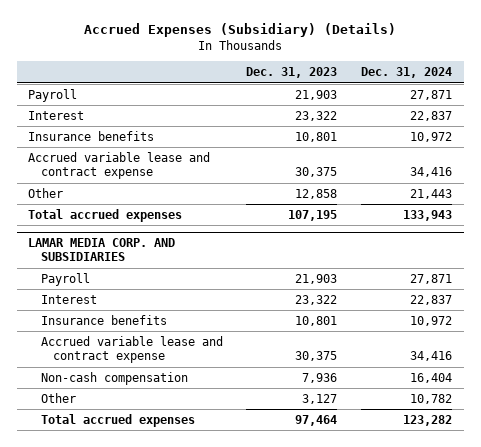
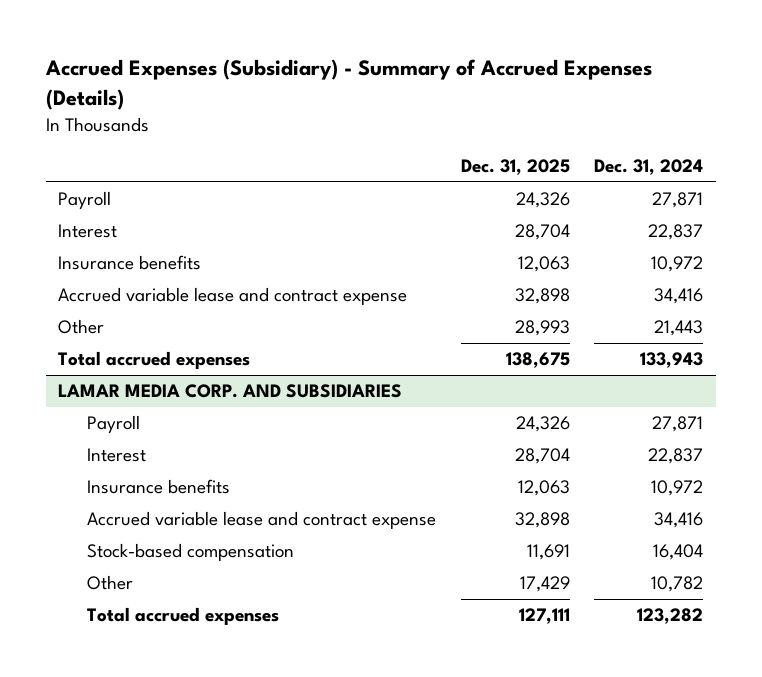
- Accrued Expenses (Subsidiary) (Details)
+ Accrued Expenses (Subsidiary) - Summary of Accrued Expenses (Details)
- | Dec. 31, 2023 | Dec. 31, 2024
+ | Dec. 31, 2025 | Dec. 31, 2024
@ LAMAR MEDIA CORP. AND SUBSIDIARIES
- Non-cash compensation | 7,936 | 16,404
+ Stock-based compensation | 11,691 | 16,404

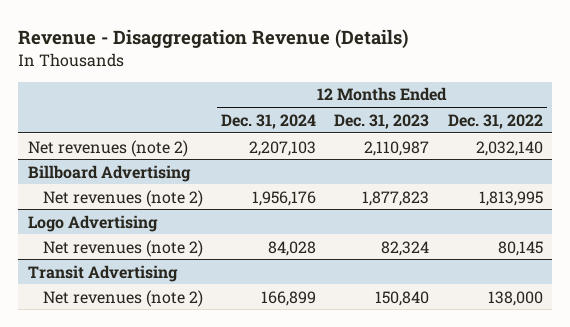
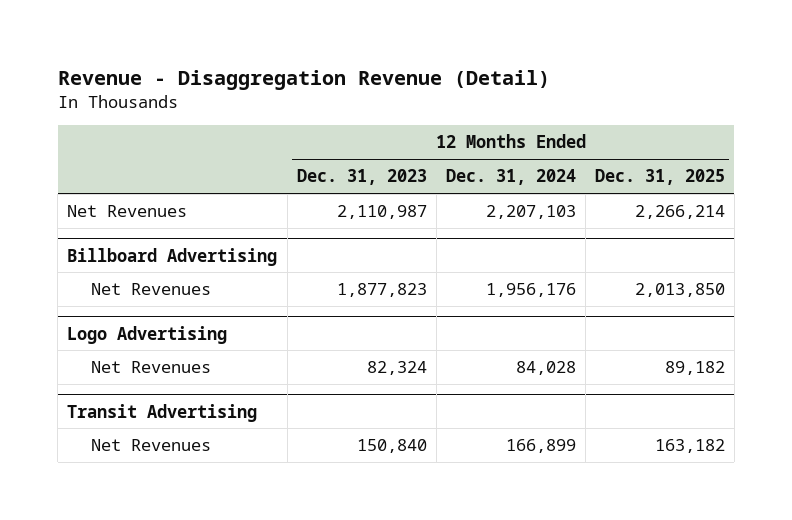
- Revenue - Disaggregation Revenue (Details)
+ Revenue - Disaggregation Revenue (Detail)
- | 12 Months Ended Dec. 31, 2024 | 12 Months Ended Dec. 31, 2023 | 12 Months Ended Dec. 31, 2022
+ | 12 Months Ended Dec. 31, 2023 | 12 Months Ended Dec. 31, 2024 | 12 Months Ended Dec. 31, 2025
- Net revenues (note 2) | 2,207,103 | 2,110,987 | 2,032,140
+ Net Revenues | 2,110,987 | 2,207,103 | 2,266,214
@ Billboard Advertising
- Net revenues (note 2) | 1,956,176 | 1,877,823 | 1,813,995
+ Net Revenues | 1,877,823 | 1,956,176 | 2,013,850
@ Logo Advertising
- Net revenues (note 2) | 84,028 | 82,324 | 80,145
+ Net Revenues | 82,324 | 84,028 | 89,182
@ Transit Advertising
- Net revenues (note 2) | 166,899 | 150,840 | 138,000
+ Net Revenues | 150,840 | 166,899 | 163,182

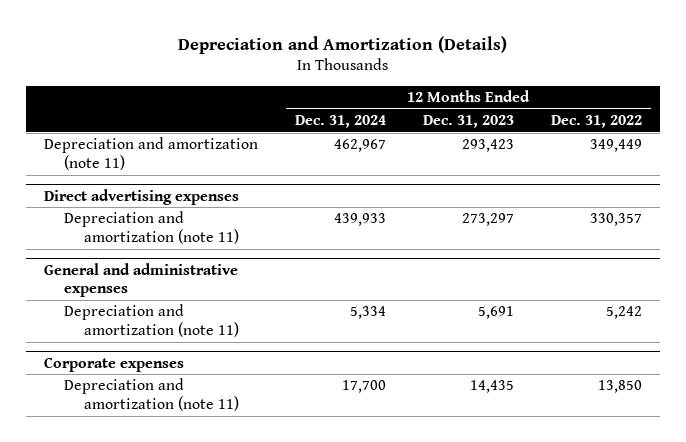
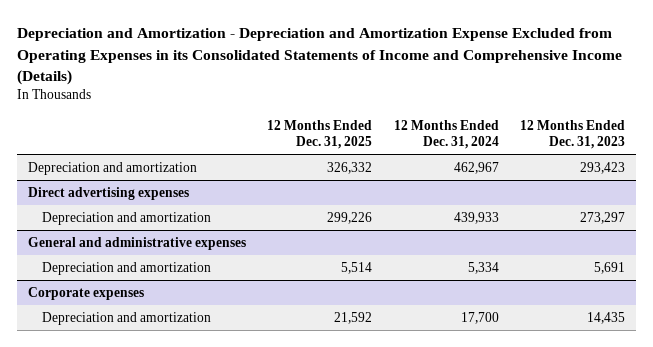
- Depreciation and Amortization (Details)
+ Depreciation and Amortization - Depreciation and Amortization Expense Excluded from Operating Expenses in its Consolidated Statements of Income and Comprehensive Income (Details)
- | 12 Months Ended Dec. 31, 2024 | 12 Months Ended Dec. 31, 2023 | 12 Months Ended Dec. 31, 2022
+ | 12 Months Ended Dec. 31, 2025 | 12 Months Ended Dec. 31, 2024 | 12 Months Ended Dec. 31, 2023
- Depreciation and amortization (note 11) | 462,967 | 293,423 | 349,449
+ Depreciation and amortization | 326,332 | 462,967 | 293,423
@ Direct advertising expenses
- Depreciation and amortization (note 11) | 439,933 | 273,297 | 330,357
+ Depreciation and amortization | 299,226 | 439,933 | 273,297
@ General and administrative expenses
- Depreciation and amortization (note 11) | 5,334 | 5,691 | 5,242
+ Depreciation and amortization | 5,514 | 5,334 | 5,691
@ Corporate expenses
- Depreciation and amortization (note 11) | 17,700 | 14,435 | 13,850
+ Depreciation and amortization | 21,592 | 17,700 | 14,435

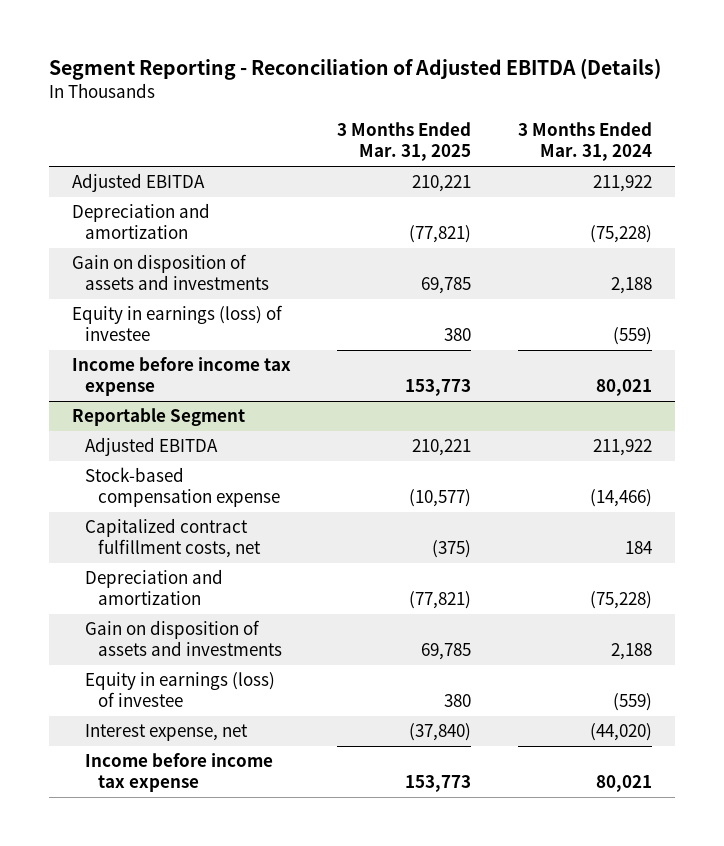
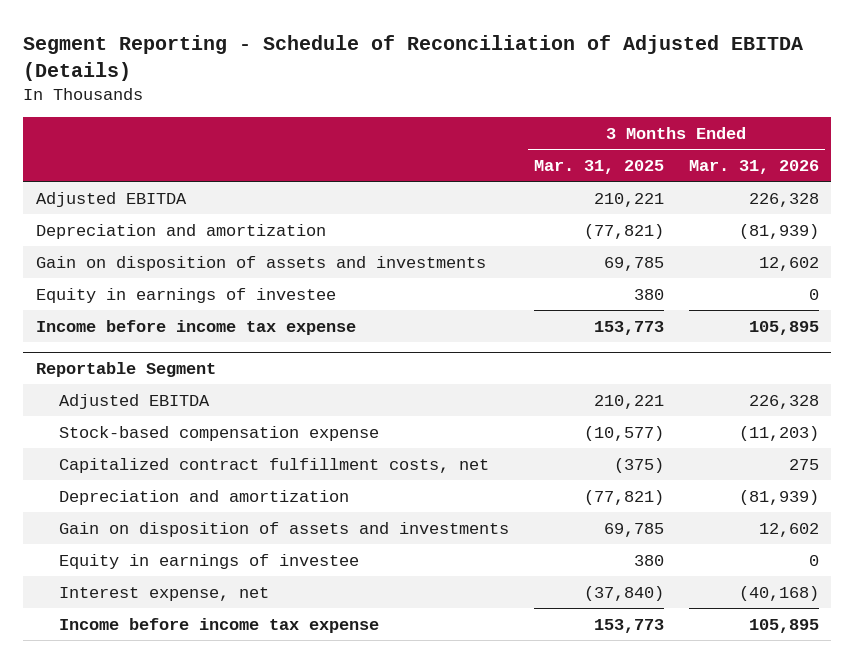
- Segment Reporting - Reconciliation of Adjusted EBITDA (Details)
+ Segment Reporting - Schedule of Reconciliation of Adjusted EBITDA (Details)
- | 3 Months Ended Mar. 31, 2025 | 3 Months Ended Mar. 31, 2024
+ | 3 Months Ended Mar. 31, 2025 | 3 Months Ended Mar. 31, 2026
- Equity in earnings (loss) of investee | 380 | (559)
+ Equity in earnings of investee | 380 | 0
@ Reportable Segment
- Equity in earnings (loss) of investee | 380 | (559)
+ Equity in earnings of investee | 380 | 0

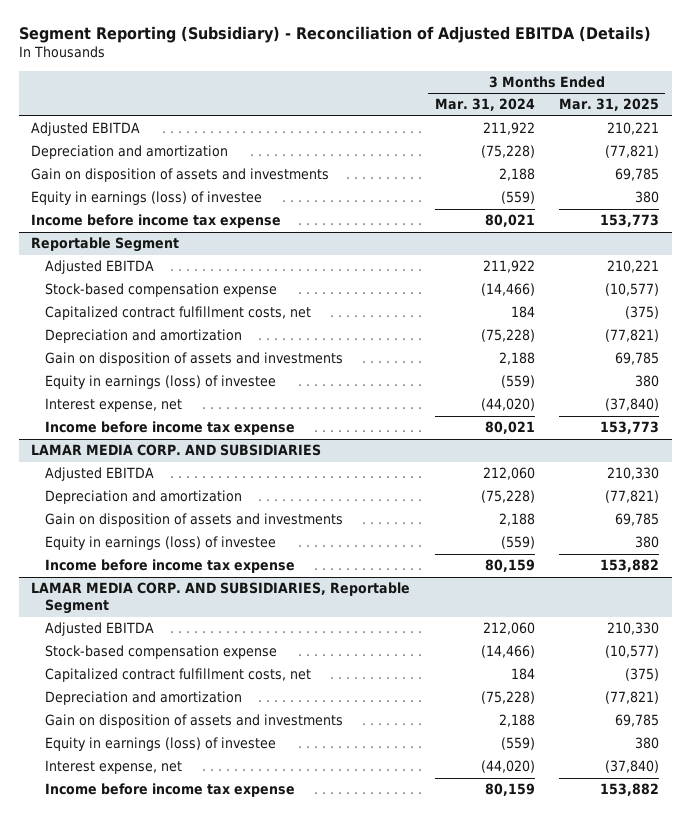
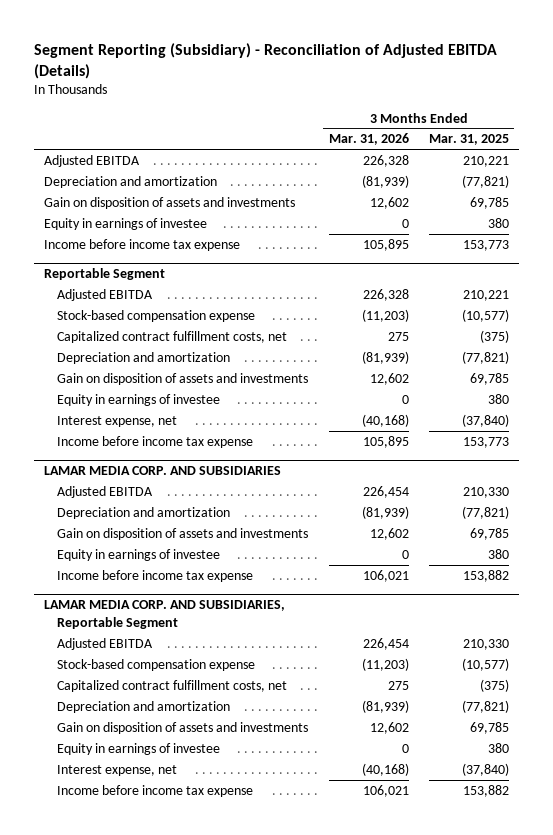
- | 3 Months Ended Mar. 31, 2024 | 3 Months Ended Mar. 31, 2025
+ | 3 Months Ended Mar. 31, 2026 | 3 Months Ended Mar. 31, 2025
- Equity in earnings (loss) of investee | (559) | 380
+ Equity in earnings of investee | 0 | 380
@ Reportable Segment
- Equity in earnings (loss) of investee | (559) | 380
+ Equity in earnings of investee | 0 | 380
@ LAMAR MEDIA CORP. AND SUBSIDIARIES
- Equity in earnings (loss) of investee | (559) | 380
+ Equity in earnings of investee | 0 | 380
@ LAMAR MEDIA CORP. AND SUBSIDIARIES, Reportable Segment
- Equity in earnings (loss) of investee | (559) | 380
+ Equity in earnings of investee | 0 | 380

